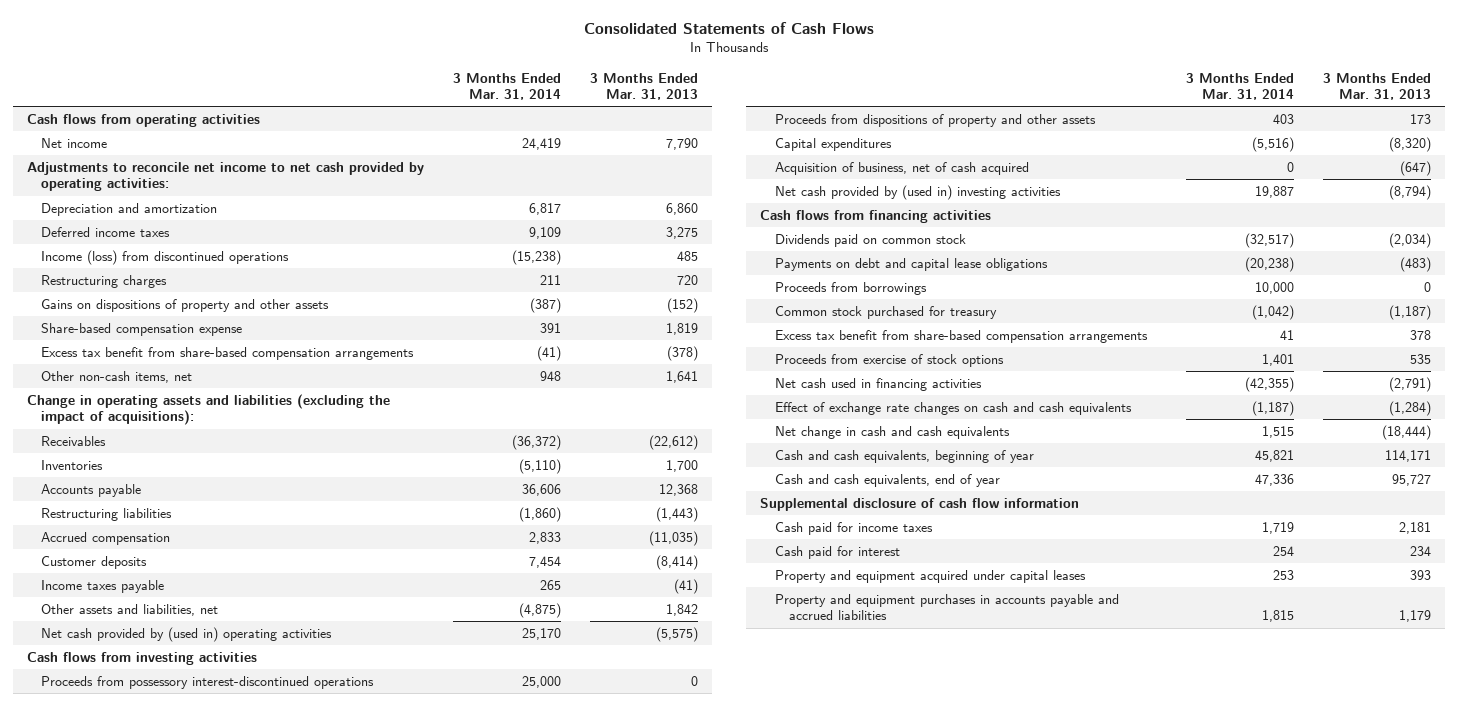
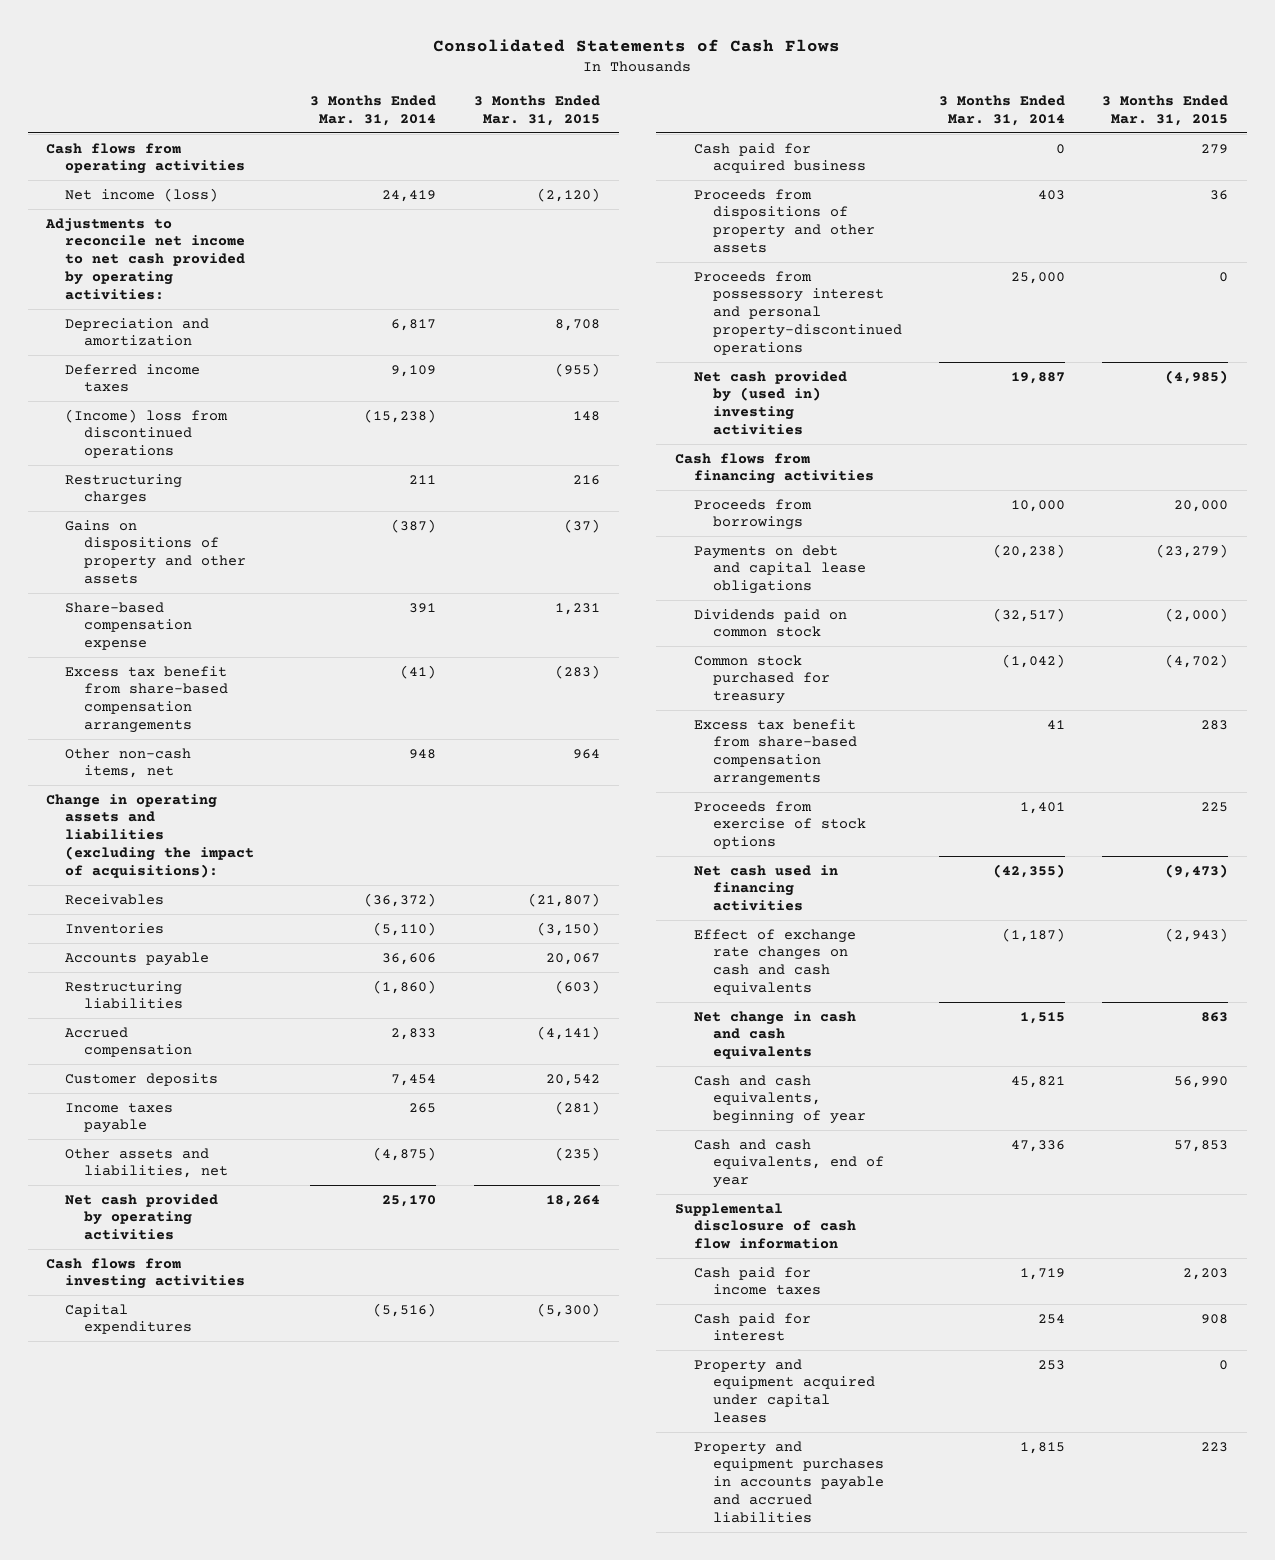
- | 3 Months Ended Mar. 31, 2014 | 3 Months Ended Mar. 31, 2013
+ | 3 Months Ended Mar. 31, 2014 | 3 Months Ended Mar. 31, 2015
- Net income | 24,419 | 7,790
+ Net income (loss) | 24,419 | (2,120)
- Income (loss) from discontinued operations | (15,238) | 485
+ (Income) loss from discontinued operations | (15,238) | 148
- Net cash provided by (used in) operating activities | 25,170 | (5,575)
+ Net cash provided by operating activities | 25,170 | 18,264
- Proceeds from possessory interest-discontinued operations | 25,000 | 0
- Acquisition of business, net of cash acquired | 0 | (647)
+ Cash paid for acquired business | 0 | 279
moved down: Proceeds from dispositions of property and other assets | 403 | 36
+ Proceeds from possessory interest and personal property-discontinued operations | 25,000 | 0
moved down: Payments on debt and capital lease obligations | (20,238) | (23,279)
moved down: Dividends paid on common stock | (32,517) | (2,000)

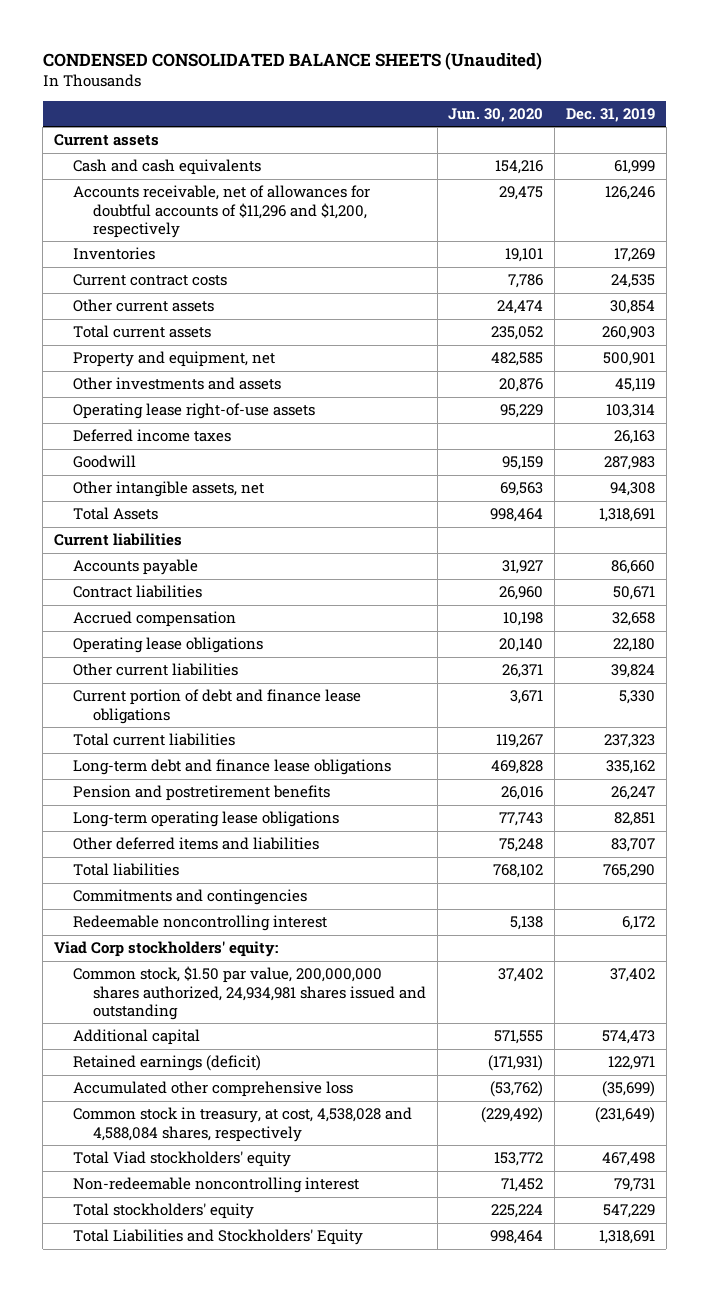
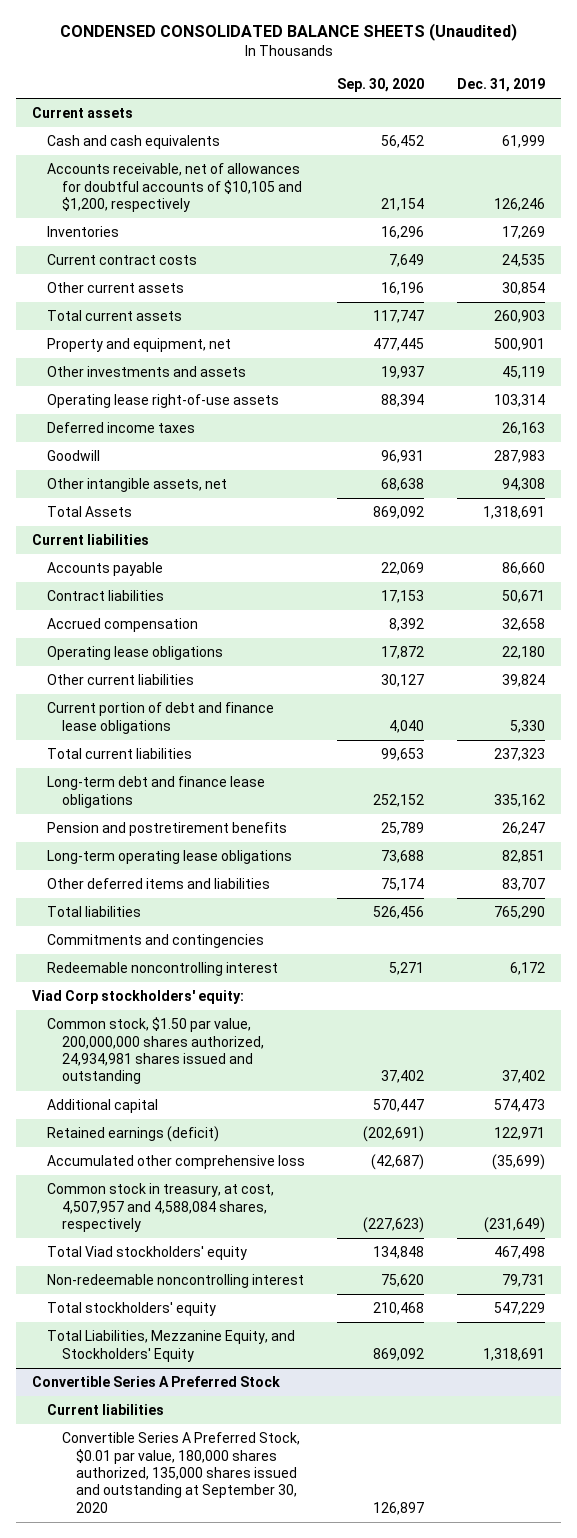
- | Jun. 30, 2020 | Dec. 31, 2019
+ | Sep. 30, 2020 | Dec. 31, 2019
- Accounts receivable, net of allowances for doubtful accounts of $11,296 and $1,200, respectively | 29,475 | 126,246
+ Accounts receivable, net of allowances for doubtful accounts of $10,105 and $1,200, respectively | 21,154 | 126,246
- Common stock in treasury, at cost, 4,538,028 and 4,588,084 shares, respectively | (229,492) | (231,649)
+ Common stock in treasury, at cost, 4,507,957 and 4,588,084 shares, respectively | (227,623) | (231,649)
- Total Liabilities and Stockholders' Equity | 998,464 | 1,318,691
+ Total Liabilities, Mezzanine Equity, and Stockholders' Equity | 869,092 | 1,318,691
+ Convertible Series A Preferred Stock
+ Current liabilities
+ Convertible Series A Preferred Stock, $0.01 par value, 180,000 shares authorized, 135,000 shares issued and outstanding at September 30, 2020 | 126,897 |

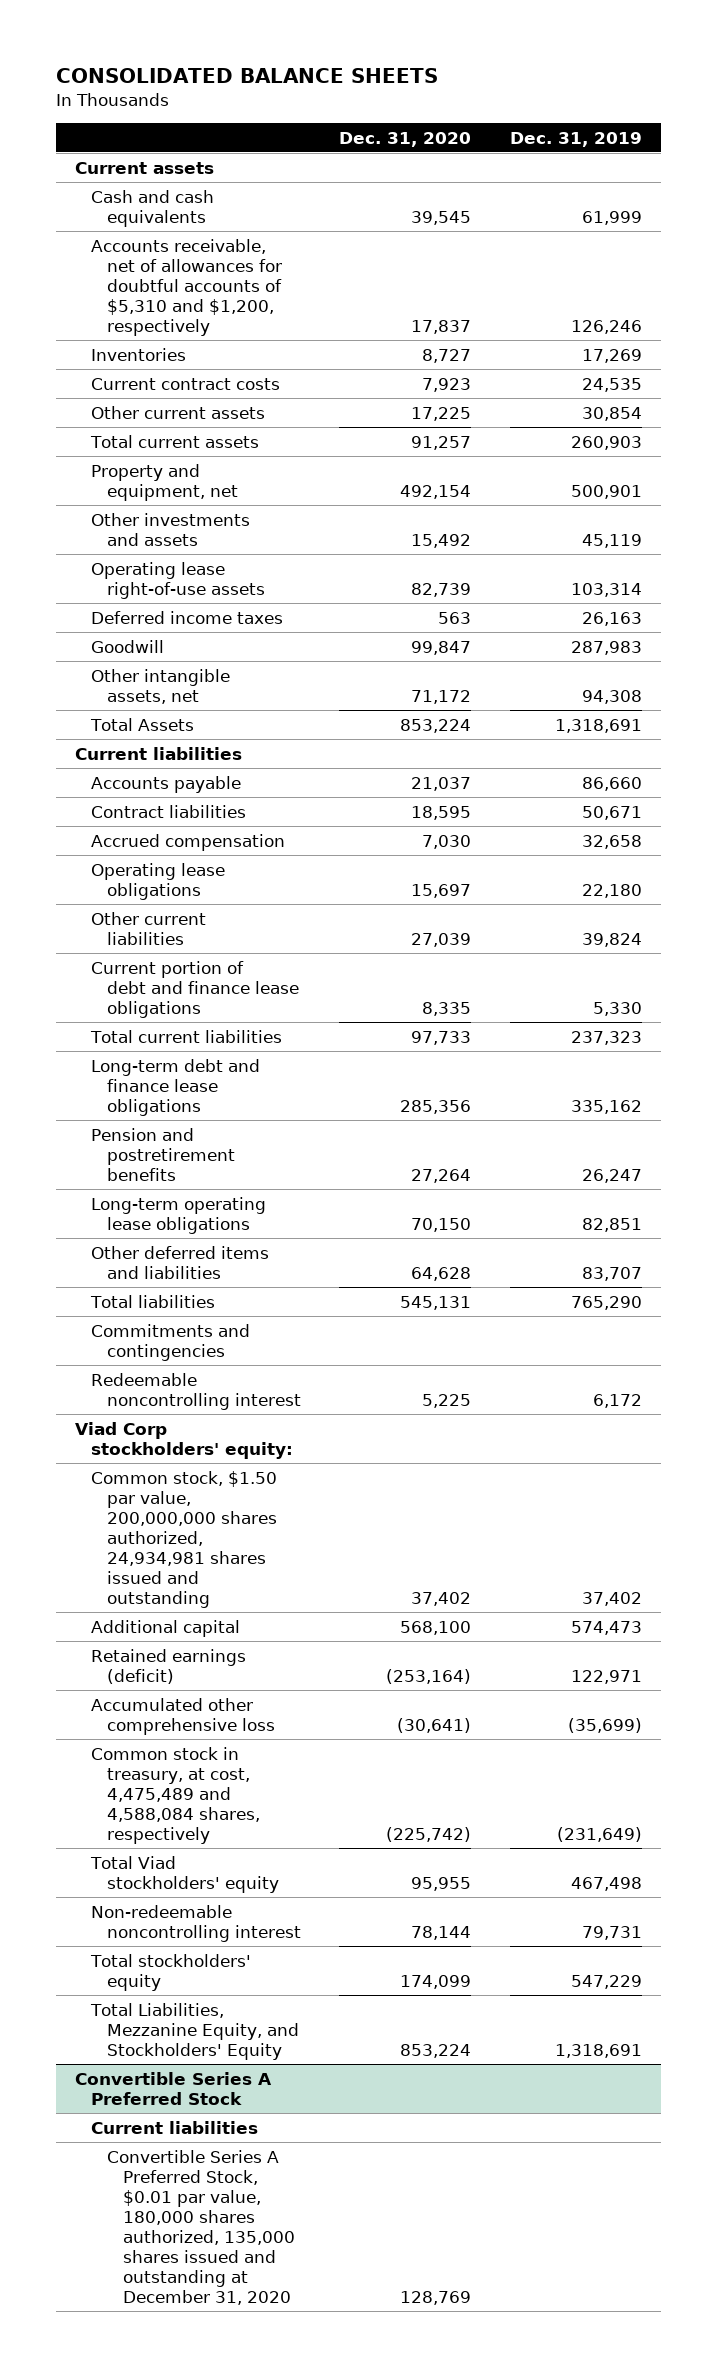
- CONDENSED CONSOLIDATED BALANCE SHEETS (Unaudited)
+ CONSOLIDATED BALANCE SHEETS
- | Sep. 30, 2020 | Dec. 31, 2019
+ | Dec. 31, 2020 | Dec. 31, 2019
- Accounts receivable, net of allowances for doubtful accounts of $10,105 and $1,200, respectively | 21,154 | 126,246
+ Accounts receivable, net of allowances for doubtful accounts of $5,310 and $1,200, respectively | 17,837 | 126,246
- Common stock in treasury, at cost, 4,507,957 and 4,588,084 shares, respectively | (227,623) | (231,649)
+ Common stock in treasury, at cost, 4,475,489 and 4,588,084 shares, respectively | (225,742) | (231,649)
@ Convertible Series A Preferred Stock
- Convertible Series A Preferred Stock, $0.01 par value, 180,000 shares authorized, 135,000 shares issued and outstanding at September 30, 2020 | 126,897 |
+ Convertible Series A Preferred Stock, $0.01 par value, 180,000 shares authorized, 135,000 shares issued and outstanding at December 31, 2020 | 128,769 |

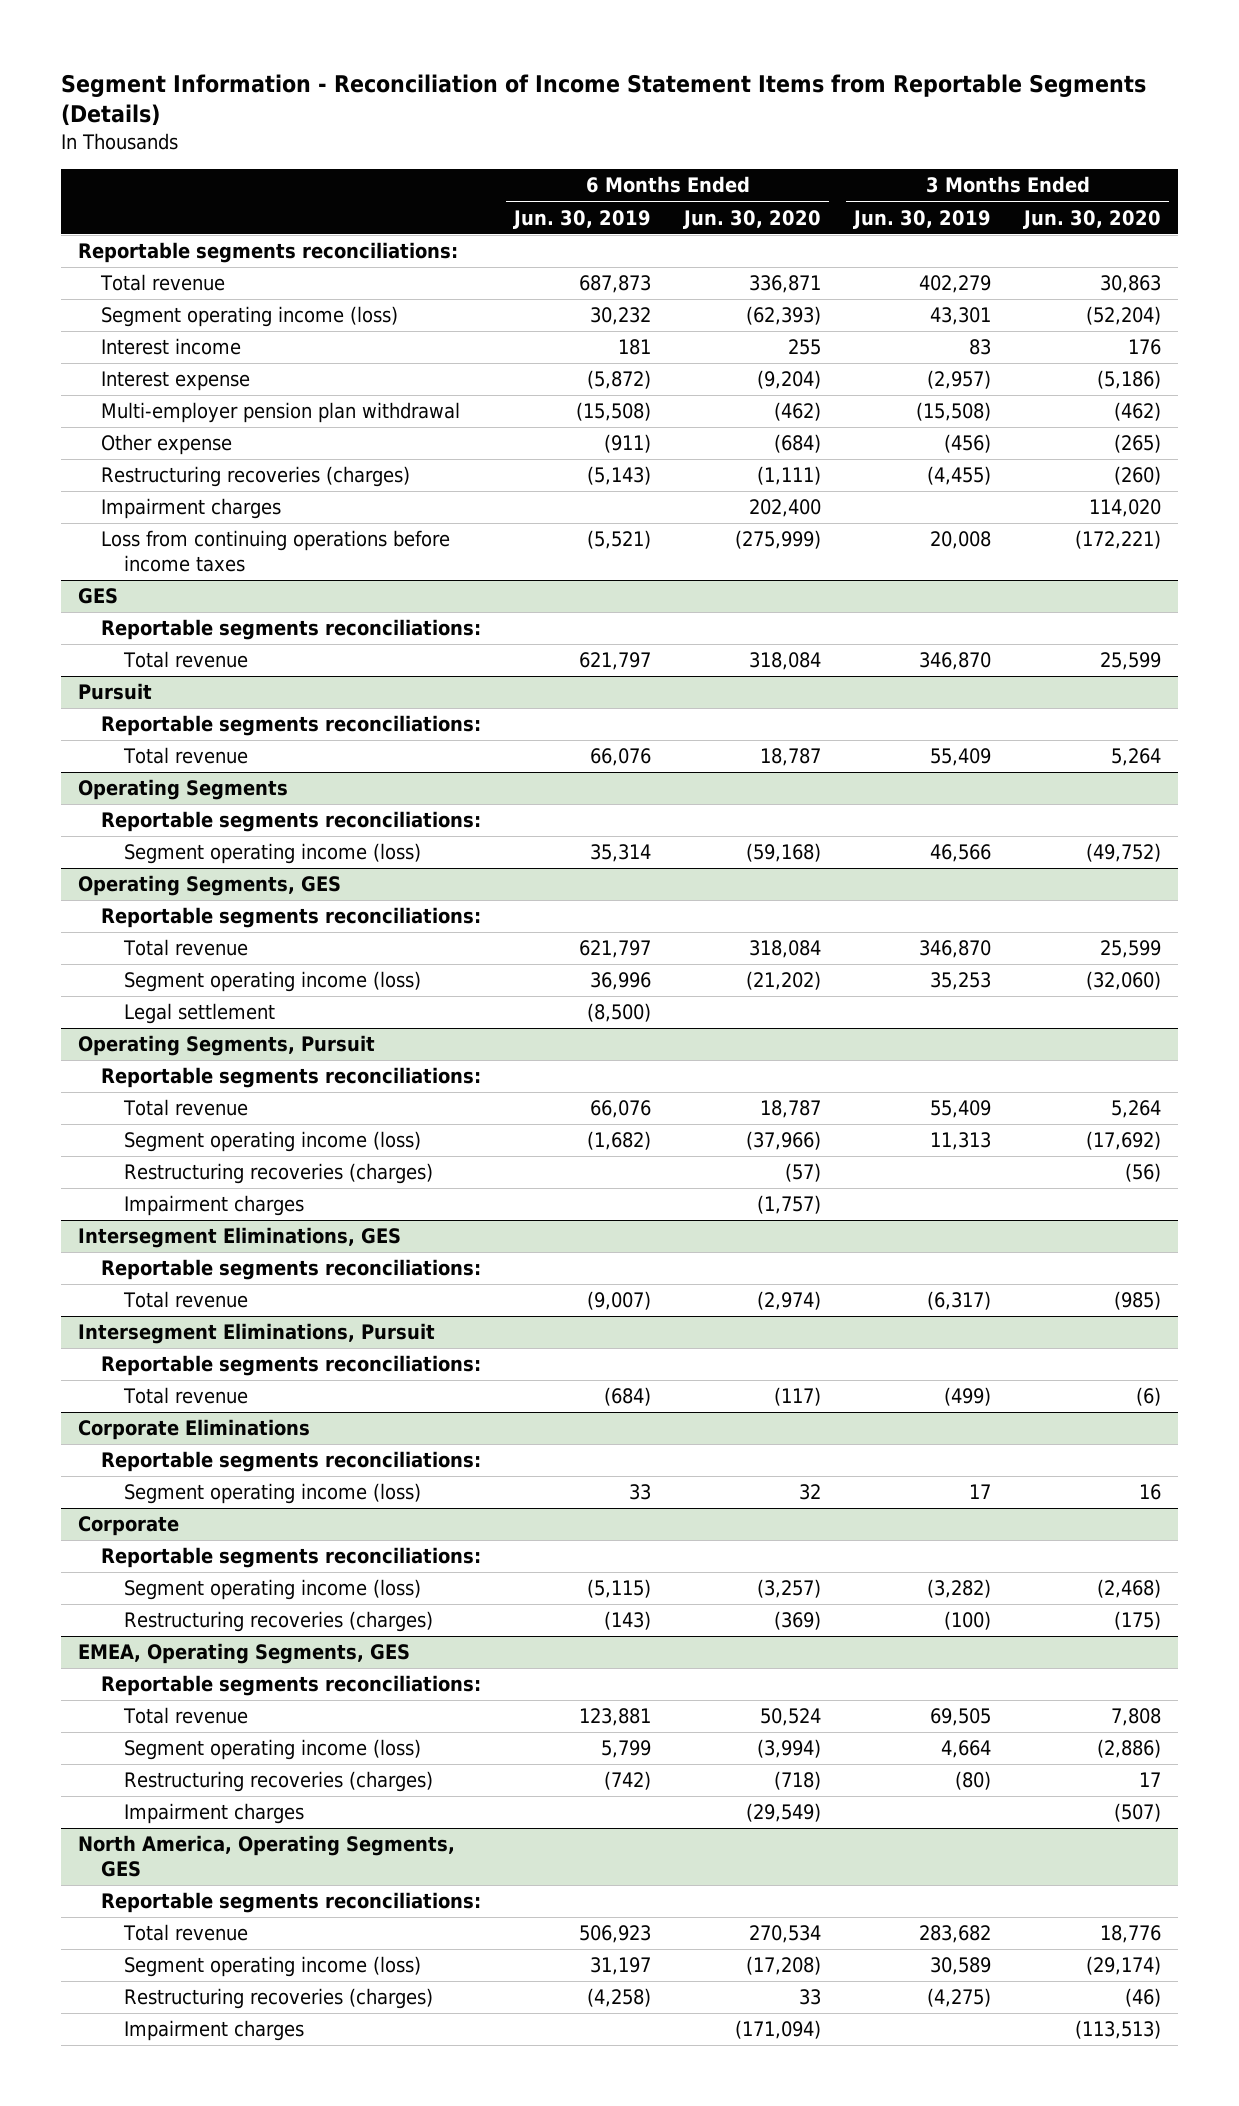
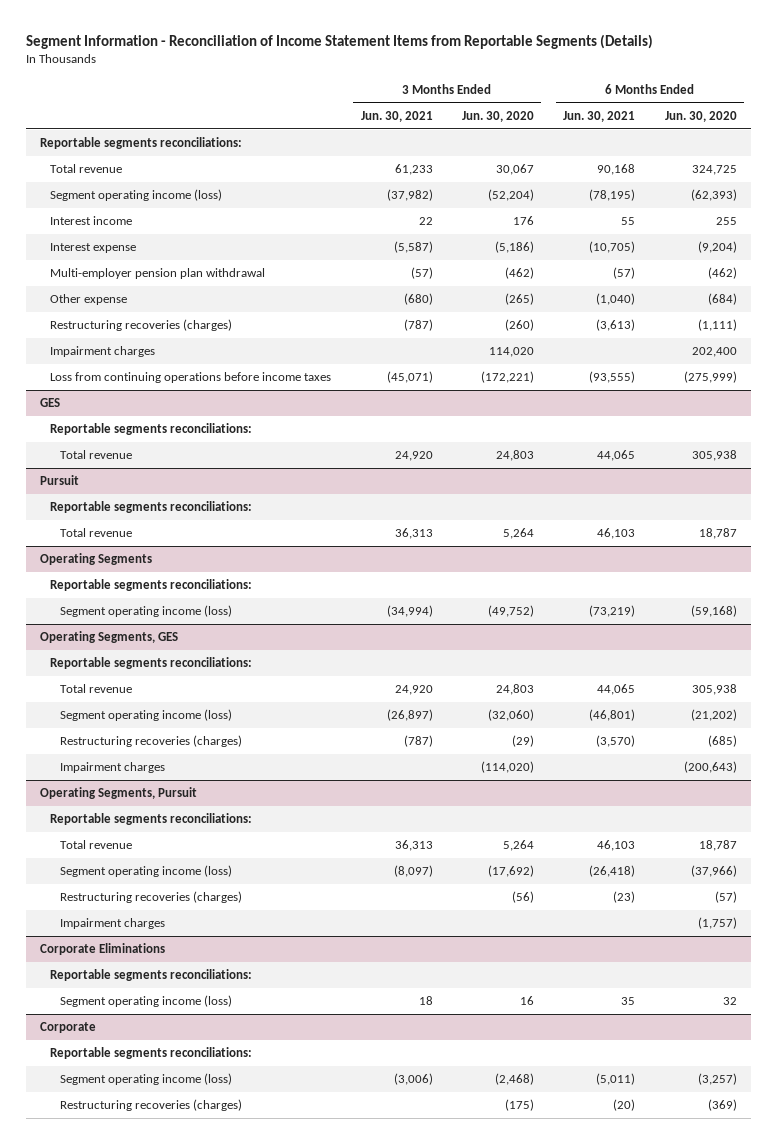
- | 6 Months Ended Jun. 30, 2019 | 6 Months Ended Jun. 30, 2020 | 3 Months Ended Jun. 30, 2019 | 3 Months Ended Jun. 30, 2020
+ | 3 Months Ended Jun. 30, 2021 | 3 Months Ended Jun. 30, 2020 | 6 Months Ended Jun. 30, 2021 | 6 Months Ended Jun. 30, 2020
- Total revenue | 687,873 | 336,871 | 402,279 | 30,863
+ Total revenue | 61,233 | 30,067 | 90,168 | 324,725
@ GES
- Total revenue | 621,797 | 318,084 | 346,870 | 25,599
+ Total revenue | 24,920 | 24,803 | 44,065 | 305,938
@ Operating Segments, GES
- Total revenue | 621,797 | 318,084 | 346,870 | 25,599
+ Total revenue | 24,920 | 24,803 | 44,065 | 305,938
- Legal settlement | (8,500) | | |
+ Restructuring recoveries (charges) | (787) | (29) | (3,570) | (685)
+ Impairment charges | | (114,020) | | (200,643)
- Intersegment Eliminations, GES
- Reportable segments reconciliations:
- Total revenue | (9,007) | (2,974) | (6,317) | (985)
- Intersegment Eliminations, Pursuit
- Reportable segments reconciliations:
- Total revenue | (684) | (117) | (499) | (6)
- EMEA, Operating Segments, GES
- Reportable segments reconciliations:
- Total revenue | 123,881 | 50,524 | 69,505 | 7,808
- Segment operating income (loss) | 5,799 | (3,994) | 4,664 | (2,886)
- Restructuring recoveries (charges) | (742) | (718) | (80) | 17
- Impairment charges | | (29,549) | | (507)
- North America, Operating Segments, GES
- Reportable segments reconciliations:
- Total revenue | 506,923 | 270,534 | 283,682 | 18,776
- Segment operating income (loss) | 31,197 | (17,208) | 30,589 | (29,174)
- Restructuring recoveries (charges) | (4,258) | 33 | (4,275) | (46)
- Impairment charges | | (171,094) | | (113,513)

